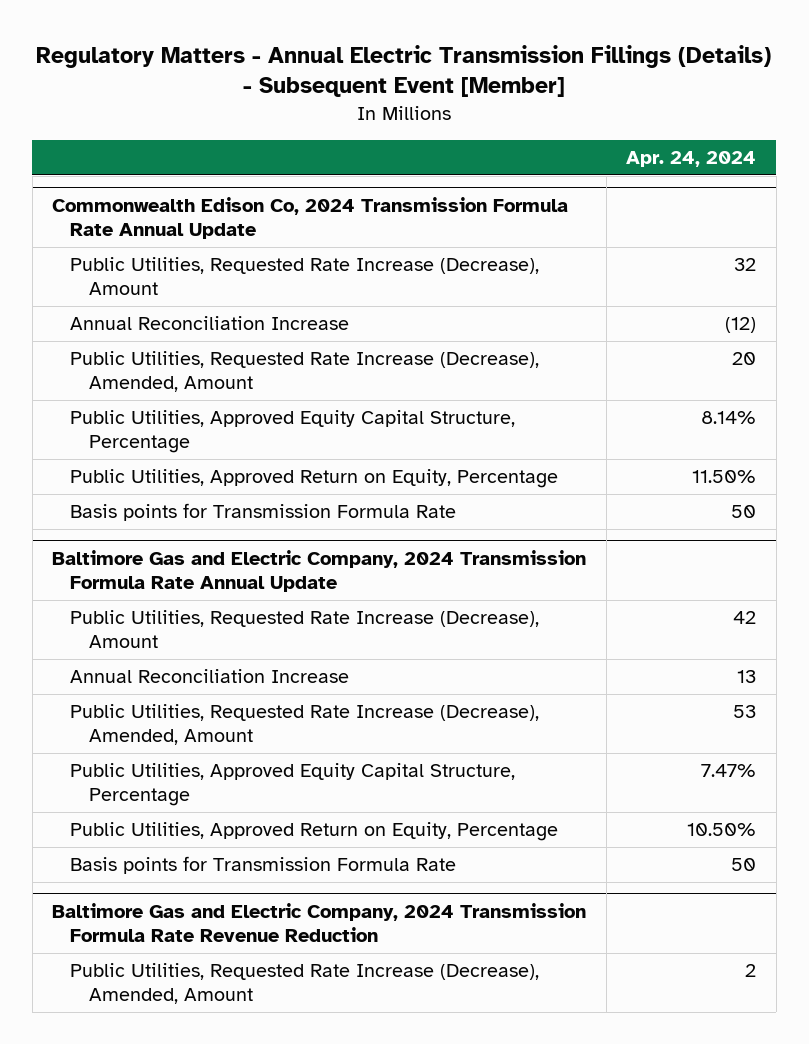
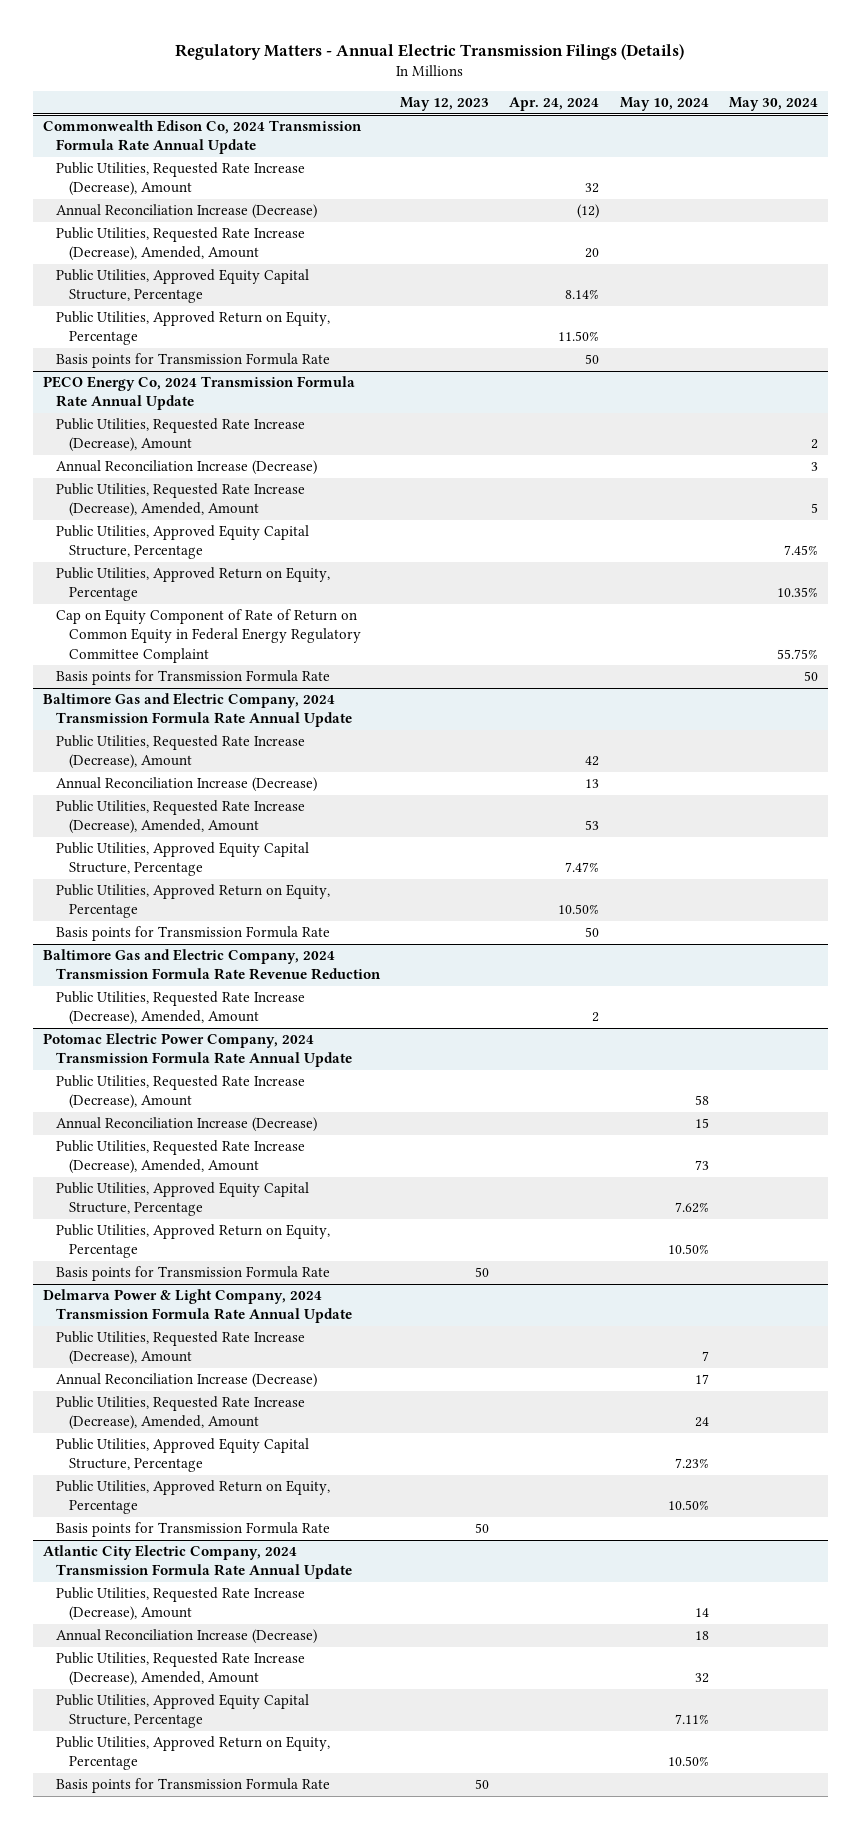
- Regulatory Matters - Annual Electric Transmission Fillings (Details) - Subsequent Event [Member]
+ Regulatory Matters - Annual Electric Transmission Filings (Details)
- | Apr. 24, 2024
+ | May 12, 2023 | Apr. 24, 2024 | May 10, 2024 | May 30, 2024
@ Commonwealth Edison Co, 2024 Transmission Formula Rate Annual Update
- Annual Reconciliation Increase | (12)
+ Annual Reconciliation Increase (Decrease) | | (12) | |
+ PECO Energy Co, 2024 Transmission Formula Rate Annual Update
+ Public Utilities, Requested Rate Increase (Decrease), Amount | | | | 2
+ Annual Reconciliation Increase (Decrease) | | | | 3
+ Public Utilities, Requested Rate Increase (Decrease), Amended, Amount | | | | 5
+ Public Utilities, Approved Equity Capital Structure, Percentage | | | | 7.45%
+ Public Utilities, Approved Return on Equity, Percentage | | | | 10.35%
+ Cap on Equity Component of Rate of Return on Common Equity in Federal Energy Regulatory Committee Complaint | | | | 55.75%
+ Basis points for Transmission Formula Rate | | | | 50
@ Baltimore Gas and Electric Company, 2024 Transmission Formula Rate Annual Update
- Annual Reconciliation Increase | 13
+ Annual Reconciliation Increase (Decrease) | | 13 | |
+ Potomac Electric Power Company, 2024 Transmission Formula Rate Annual Update
+ Public Utilities, Requested Rate Increase (Decrease), Amount | | | 58 |
+ Annual Reconciliation Increase (Decrease) | | | 15 |
+ Public Utilities, Requested Rate Increase (Decrease), Amended, Amount | | | 73 |
+ Public Utilities, Approved Equity Capital Structure, Percentage | | | 7.62% |
+ Public Utilities, Approved Return on Equity, Percentage | | | 10.50% |
+ Basis points for Transmission Formula Rate | 50 | | |
+ Delmarva Power & Light Company, 2024 Transmission Formula Rate Annual Update
+ Public Utilities, Requested Rate Increase (Decrease), Amount | | | 7 |
+ Annual Reconciliation Increase (Decrease) | | | 17 |
+ Public Utilities, Requested Rate Increase (Decrease), Amended, Amount | | | 24 |
+ Public Utilities, Approved Equity Capital Structure, Percentage | | | 7.23% |
+ Public Utilities, Approved Return on Equity, Percentage | | | 10.50% |
+ Basis points for Transmission Formula Rate | 50 | | |
+ Atlantic City Electric Company, 2024 Transmission Formula Rate Annual Update
+ Public Utilities, Requested Rate Increase (Decrease), Amount | | | 14 |
+ Annual Reconciliation Increase (Decrease) | | | 18 |
+ Public Utilities, Requested Rate Increase (Decrease), Amended, Amount | | | 32 |
+ Public Utilities, Approved Equity Capital Structure, Percentage | | | 7.11% |
+ Public Utilities, Approved Return on Equity, Percentage | | | 10.50% |
+ Basis points for Transmission Formula Rate | 50 | | |

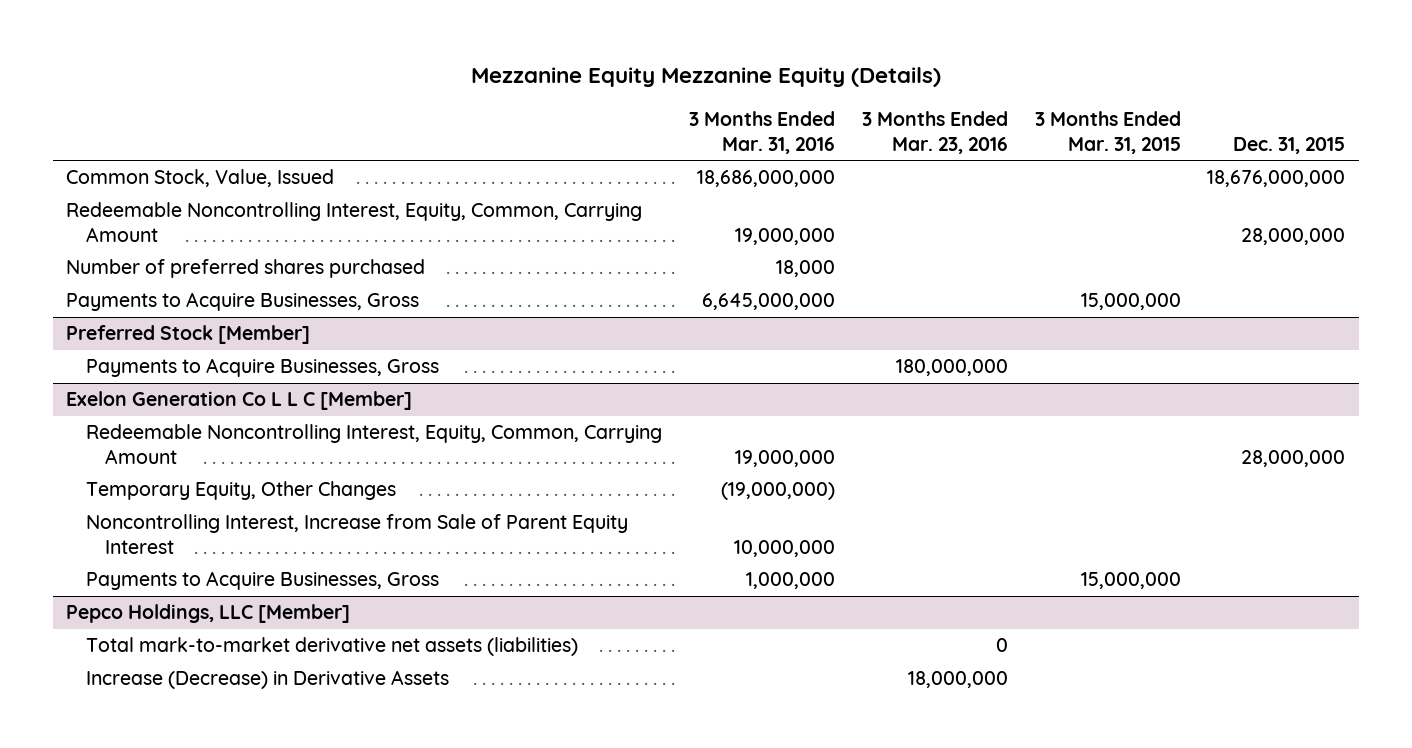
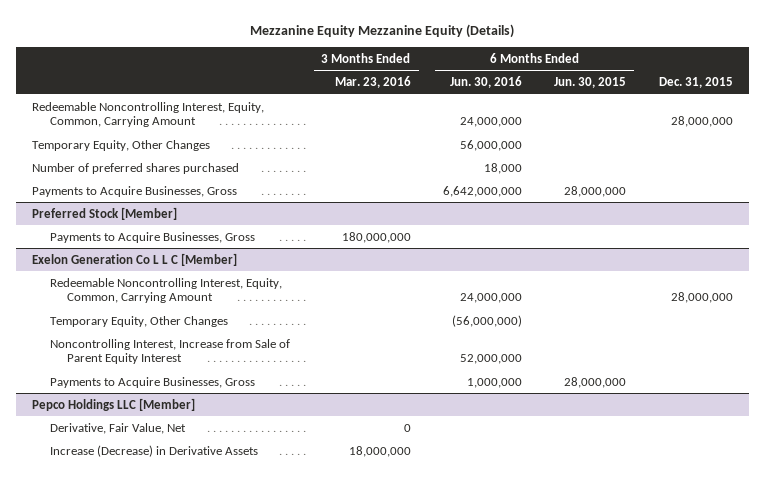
- | 3 Months Ended Mar. 31, 2016 | 3 Months Ended Mar. 23, 2016 | 3 Months Ended Mar. 31, 2015 | Dec. 31, 2015
+ | 3 Months Ended Mar. 23, 2016 | 6 Months Ended Jun. 30, 2016 | 6 Months Ended Jun. 30, 2015 | Dec. 31, 2015
- Common Stock, Value, Issued | 18,686,000,000 | | | 18,676,000,000
+ Temporary Equity, Other Changes | | 56,000,000 | |
- Pepco Holdings, LLC [Member]
- Total mark-to-market derivative net assets (liabilities) | | 0 | |
+ Pepco Holdings LLC [Member]
+ Derivative, Fair Value, Net | 0 | | |

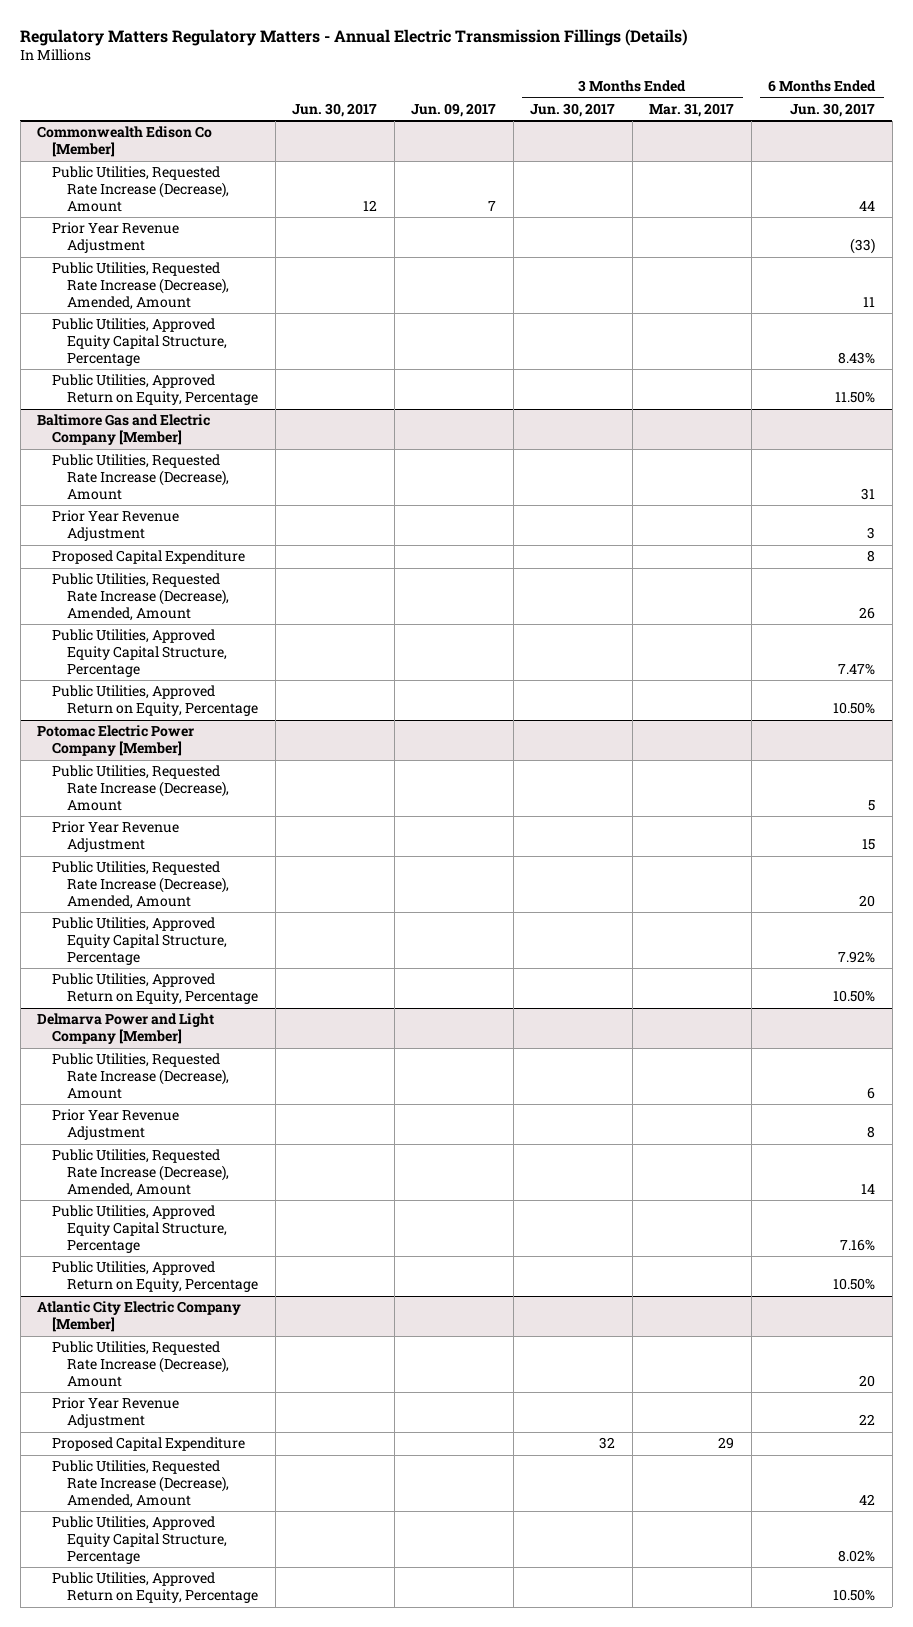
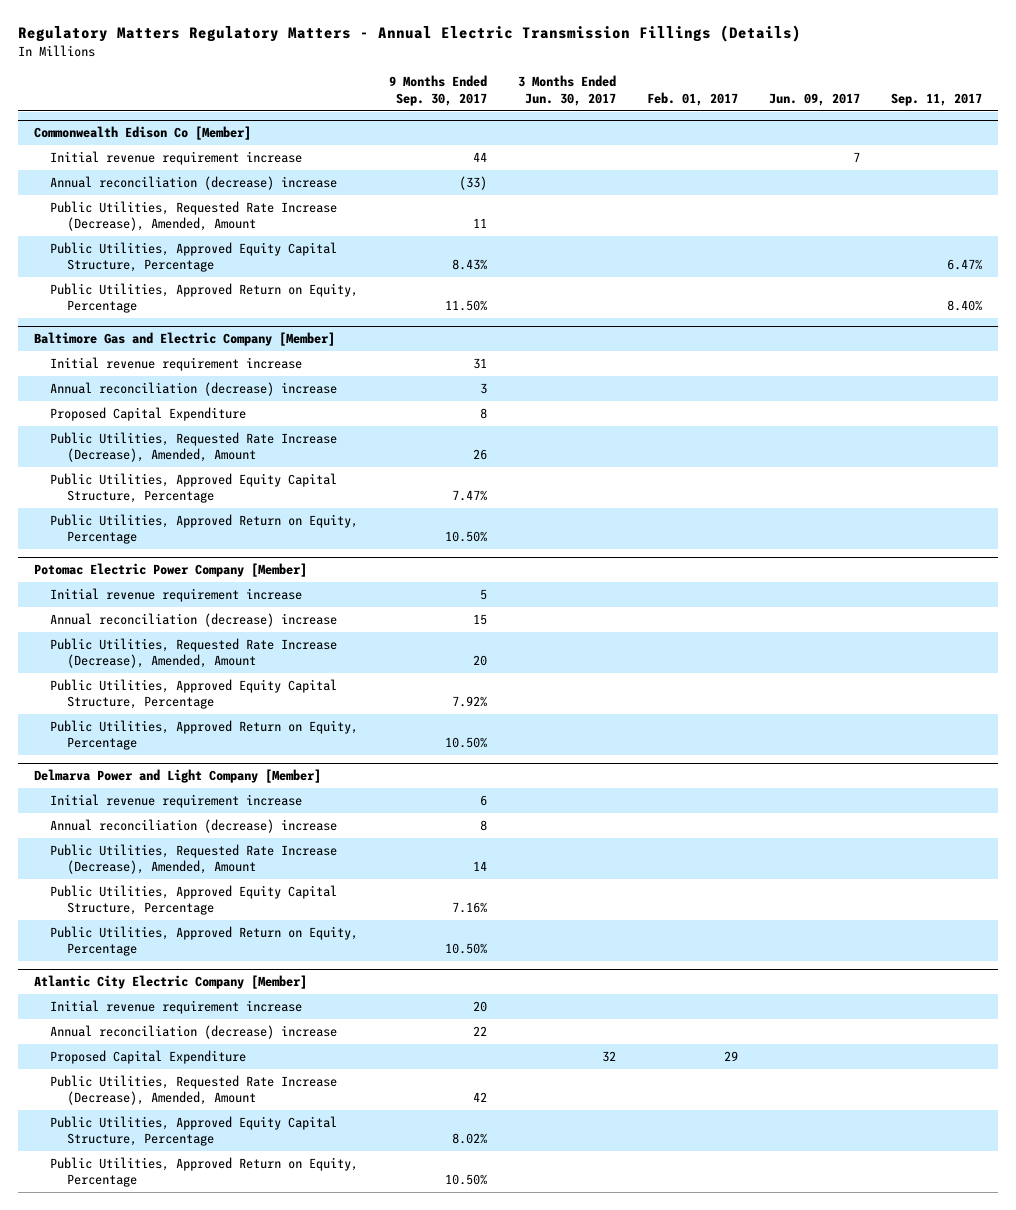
- | Jun. 30, 2017 | Jun. 09, 2017 | 3 Months Ended Jun. 30, 2017 | 3 Months Ended Mar. 31, 2017 | 6 Months Ended Jun. 30, 2017
+ | 9 Months Ended Sep. 30, 2017 | 3 Months Ended Jun. 30, 2017 | Feb. 01, 2017 | Jun. 09, 2017 | Sep. 11, 2017
@ Commonwealth Edison Co [Member]
- Public Utilities, Requested Rate Increase (Decrease), Amount | 12 | 7 | | | 44
- Prior Year Revenue Adjustment | | | | | (33)
+ Initial revenue requirement increase | 44 | | | 7 |
+ Annual reconciliation (decrease) increase | (33) | | | |
@ Baltimore Gas and Electric Company [Member]
- Public Utilities, Requested Rate Increase (Decrease), Amount | | | | | 31
- Prior Year Revenue Adjustment | | | | | 3
+ Initial revenue requirement increase | 31 | | | |
+ Annual reconciliation (decrease) increase | 3 | | | |
@ Potomac Electric Power Company [Member]
- Public Utilities, Requested Rate Increase (Decrease), Amount | | | | | 5
- Prior Year Revenue Adjustment | | | | | 15
+ Initial revenue requirement increase | 5 | | | |
+ Annual reconciliation (decrease) increase | 15 | | | |
@ Delmarva Power and Light Company [Member]
- Public Utilities, Requested Rate Increase (Decrease), Amount | | | | | 6
- Prior Year Revenue Adjustment | | | | | 8
+ Initial revenue requirement increase | 6 | | | |
+ Annual reconciliation (decrease) increase | 8 | | | |
@ Atlantic City Electric Company [Member]
- Public Utilities, Requested Rate Increase (Decrease), Amount | | | | | 20
- Prior Year Revenue Adjustment | | | | | 22
+ Initial revenue requirement increase | 20 | | | |
+ Annual reconciliation (decrease) increase | 22 | | | |

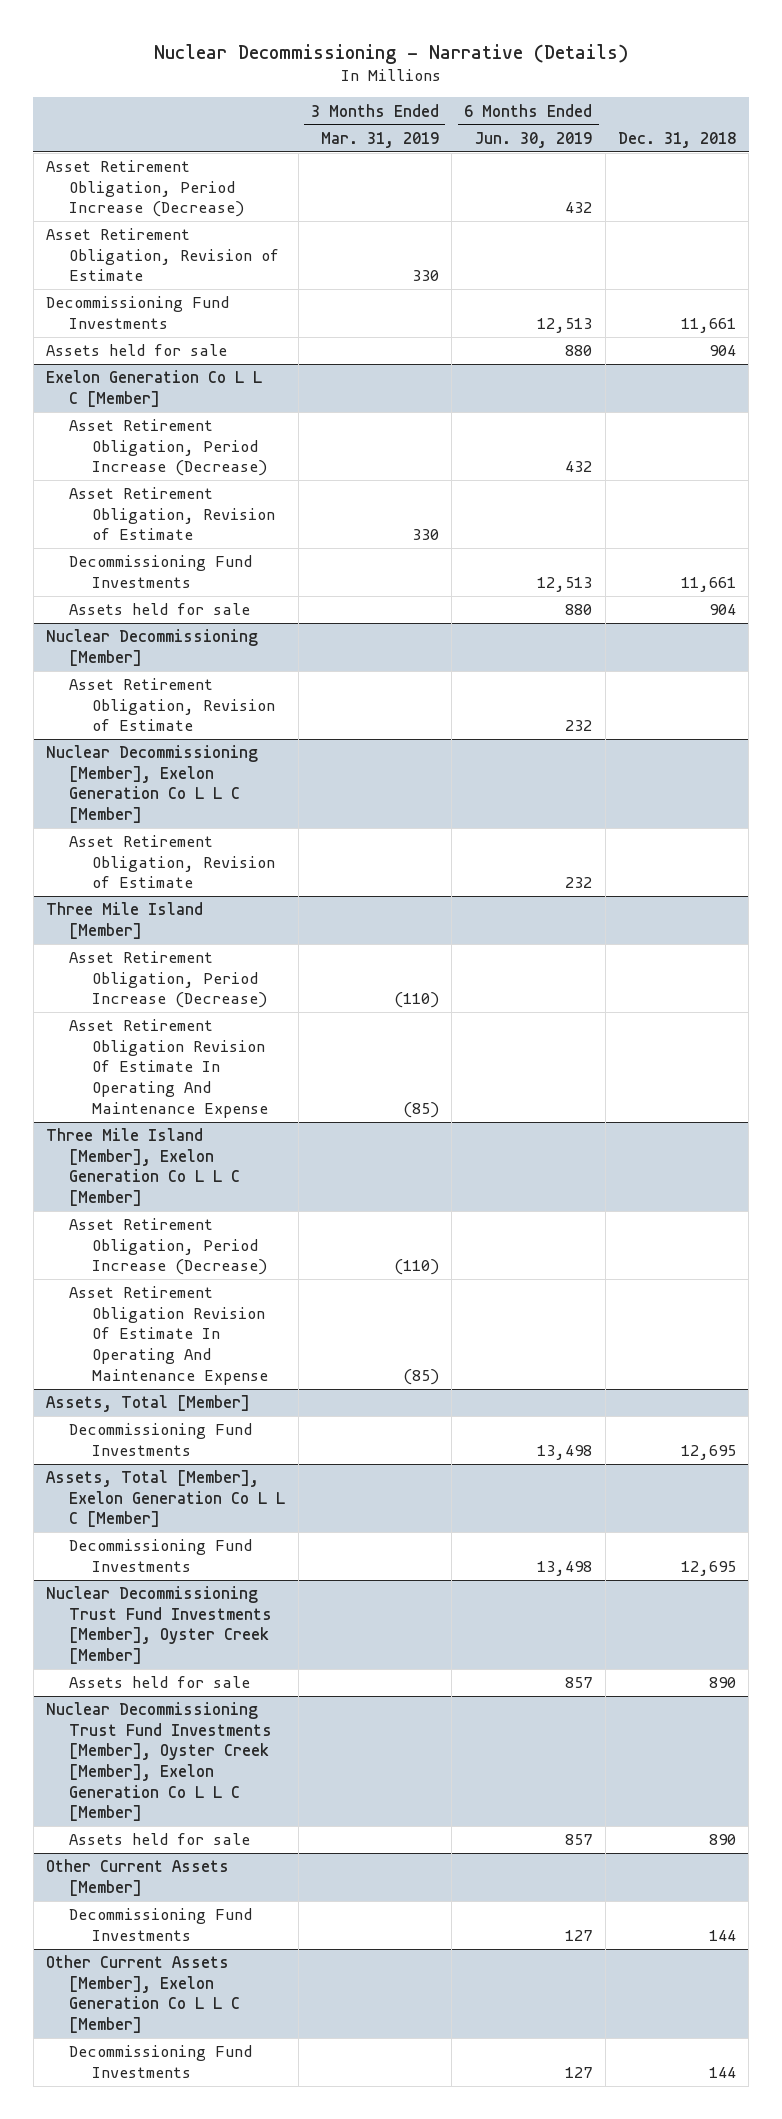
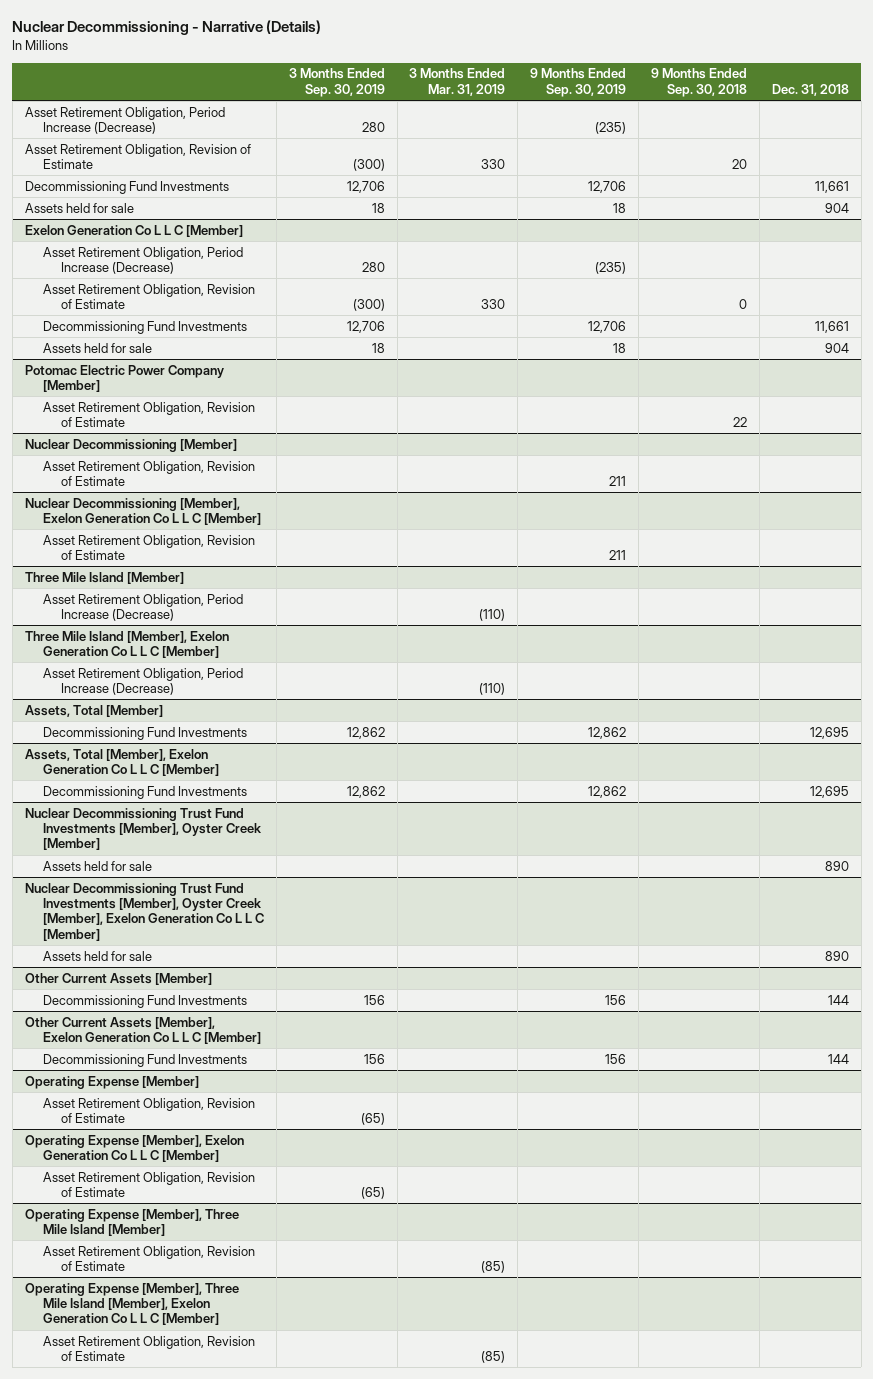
- | 3 Months Ended Mar. 31, 2019 | 6 Months Ended Jun. 30, 2019 | Dec. 31, 2018
+ | 3 Months Ended Sep. 30, 2019 | 3 Months Ended Mar. 31, 2019 | 9 Months Ended Sep. 30, 2019 | 9 Months Ended Sep. 30, 2018 | Dec. 31, 2018
+ Potomac Electric Power Company [Member]
+ Asset Retirement Obligation, Revision of Estimate | | | | 22 |
@ Three Mile Island [Member]
- Asset Retirement Obligation Revision Of Estimate In Operating And Maintenance Expense | (85) | |
@ Three Mile Island [Member], Exelon Generation Co L L C [Member]
- Asset Retirement Obligation Revision Of Estimate In Operating And Maintenance Expense | (85) | |
+ Operating Expense [Member]
+ Asset Retirement Obligation, Revision of Estimate | (65) | | | |
+ Operating Expense [Member], Exelon Generation Co L L C [Member]
+ Asset Retirement Obligation, Revision of Estimate | (65) | | | |
+ Operating Expense [Member], Three Mile Island [Member]
+ Asset Retirement Obligation, Revision of Estimate | | (85) | | |
+ Operating Expense [Member], Three Mile Island [Member], Exelon Generation Co L L C [Member]
+ Asset Retirement Obligation, Revision of Estimate | | (85) | | |

